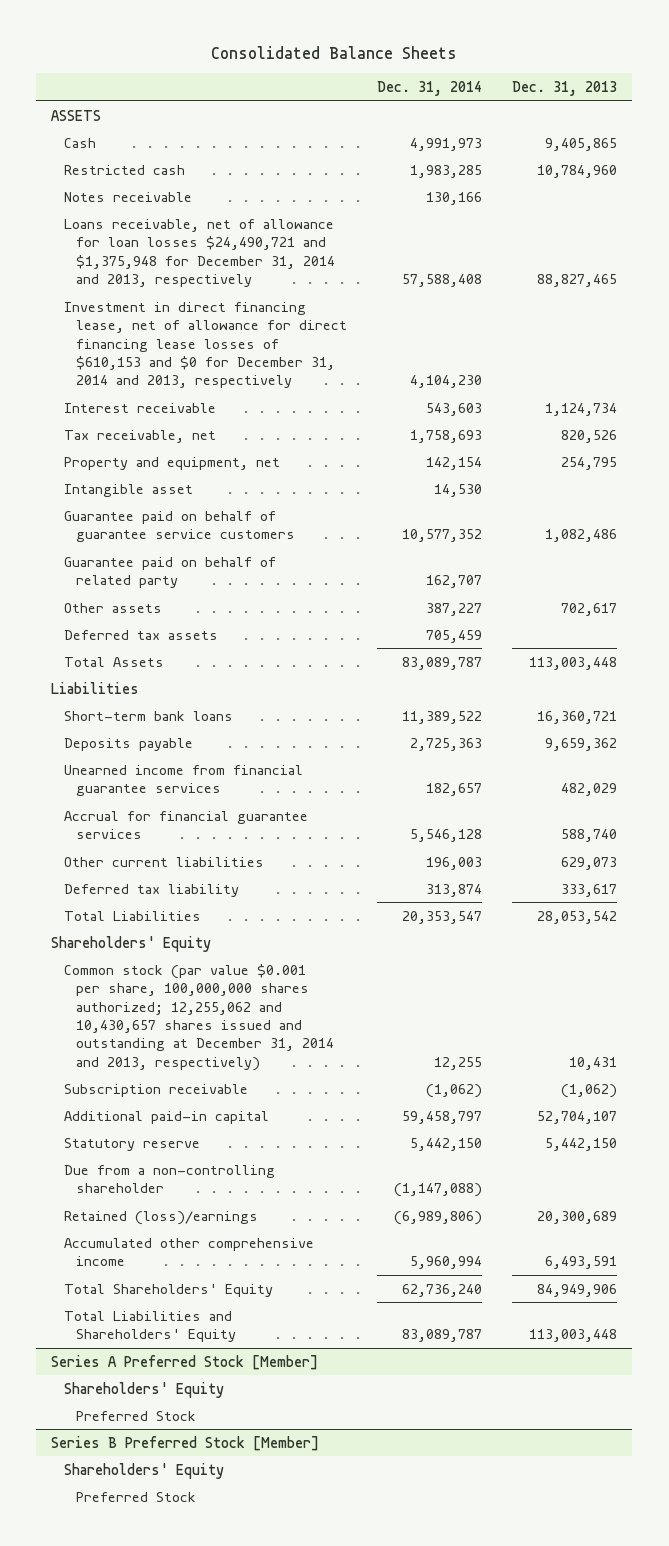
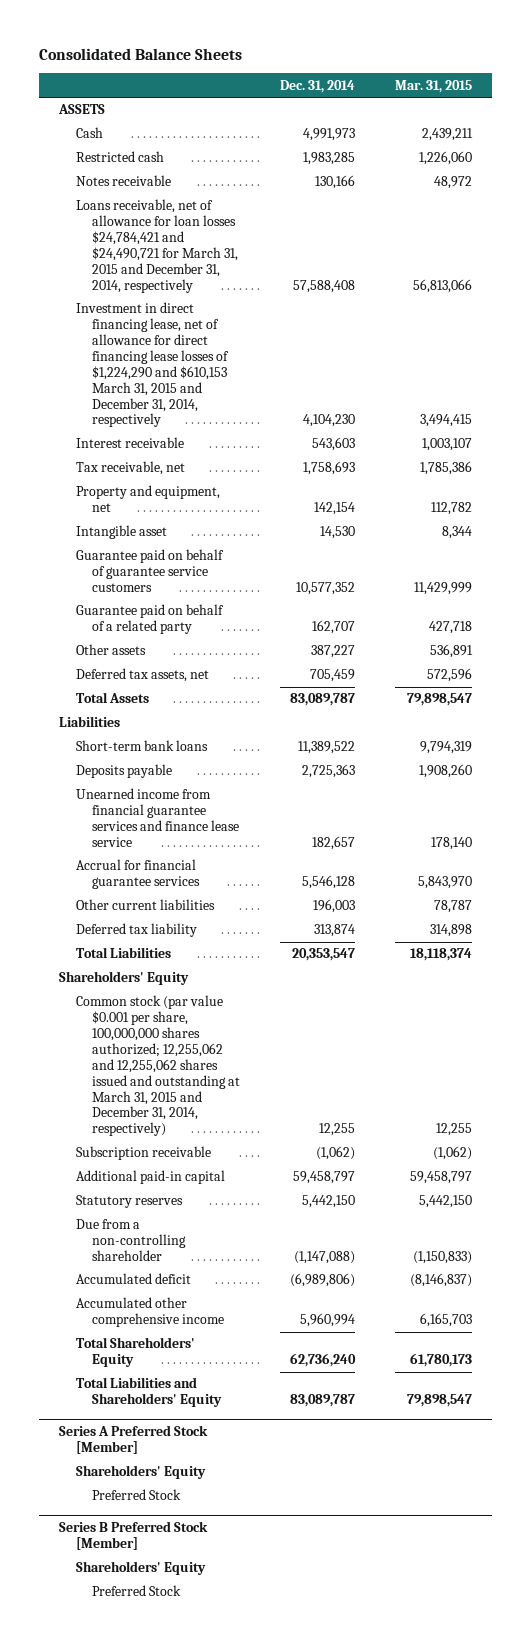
- | Dec. 31, 2014 | Dec. 31, 2013
+ | Dec. 31, 2014 | Mar. 31, 2015
- Loans receivable, net of allowance for loan losses $24,490,721 and $1,375,948 for December 31, 2014 and 2013, respectively | 57,588,408 | 88,827,465
- Investment in direct financing lease, net of allowance for direct financing lease losses of $610,153 and $0 for December 31, 2014 and 2013, respectively | 4,104,230 |
+ Loans receivable, net of allowance for loan losses $24,784,421 and $24,490,721 for March 31, 2015 and December 31, 2014, respectively | 57,588,408 | 56,813,066
+ Investment in direct financing lease, net of allowance for direct financing lease losses of $1,224,290 and $610,153 March 31, 2015 and December 31, 2014, respectively | 4,104,230 | 3,494,415
- Guarantee paid on behalf of related party | 162,707 |
+ Guarantee paid on behalf of a related party | 162,707 | 427,718
- Deferred tax assets | 705,459 |
+ Deferred tax assets, net | 705,459 | 572,596
- Unearned income from financial guarantee services | 182,657 | 482,029
+ Unearned income from financial guarantee services and finance lease service | 182,657 | 178,140
- Common stock (par value $0.001 per share, 100,000,000 shares authorized; 12,255,062 and 10,430,657 shares issued and outstanding at December 31, 2014 and 2013, respectively) | 12,255 | 10,431
+ Common stock (par value $0.001 per share, 100,000,000 shares authorized; 12,255,062 and 12,255,062 shares issued and outstanding at March 31, 2015 and December 31, 2014, respectively) | 12,255 | 12,255
- Statutory reserve | 5,442,150 | 5,442,150
+ Statutory reserves | 5,442,150 | 5,442,150
- Retained (loss)/earnings | (6,989,806) | 20,300,689
+ Accumulated deficit | (6,989,806) | (8,146,837)

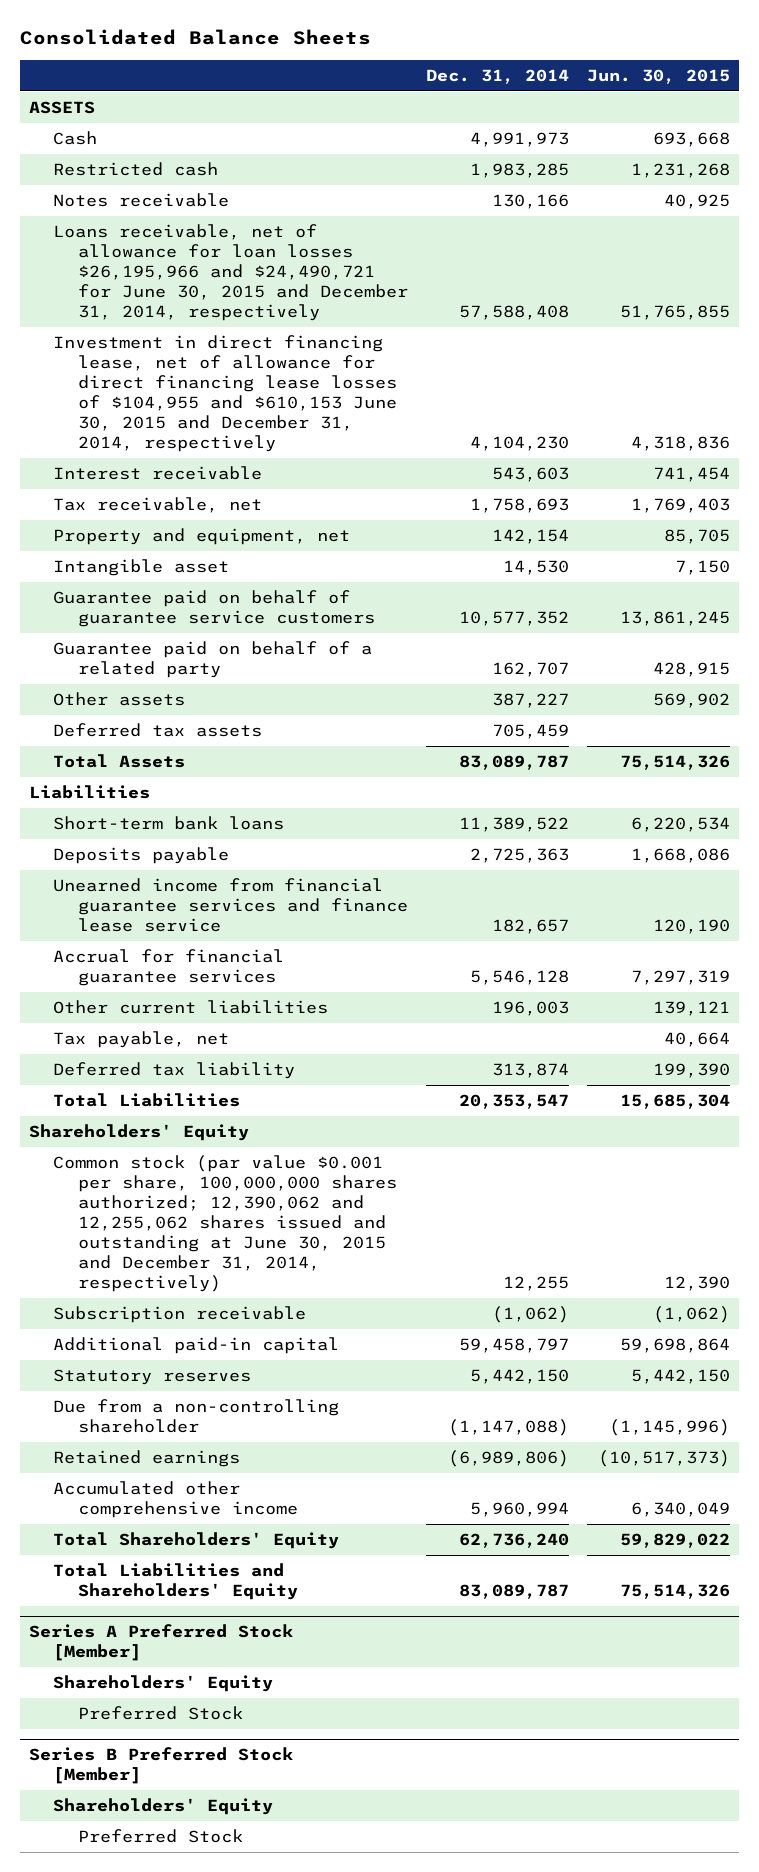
- | Dec. 31, 2014 | Mar. 31, 2015
+ | Dec. 31, 2014 | Jun. 30, 2015
- Loans receivable, net of allowance for loan losses $24,784,421 and $24,490,721 for March 31, 2015 and December 31, 2014, respectively | 57,588,408 | 56,813,066
- Investment in direct financing lease, net of allowance for direct financing lease losses of $1,224,290 and $610,153 March 31, 2015 and December 31, 2014, respectively | 4,104,230 | 3,494,415
+ Loans receivable, net of allowance for loan losses $26,195,966 and $24,490,721 for June 30, 2015 and December 31, 2014, respectively | 57,588,408 | 51,765,855
+ Investment in direct financing lease, net of allowance for direct financing lease losses of $104,955 and $610,153 June 30, 2015 and December 31, 2014, respectively | 4,104,230 | 4,318,836
- Deferred tax assets, net | 705,459 | 572,596
+ Deferred tax assets | 705,459 |
+ Tax payable, net | | 40,664
- Common stock (par value $0.001 per share, 100,000,000 shares authorized; 12,255,062 and 12,255,062 shares issued and outstanding at March 31, 2015 and December 31, 2014, respectively) | 12,255 | 12,255
+ Common stock (par value $0.001 per share, 100,000,000 shares authorized; 12,390,062 and 12,255,062 shares issued and outstanding at June 30, 2015 and December 31, 2014, respectively) | 12,255 | 12,390
- Accumulated deficit | (6,989,806) | (8,146,837)
+ Retained earnings | (6,989,806) | (10,517,373)

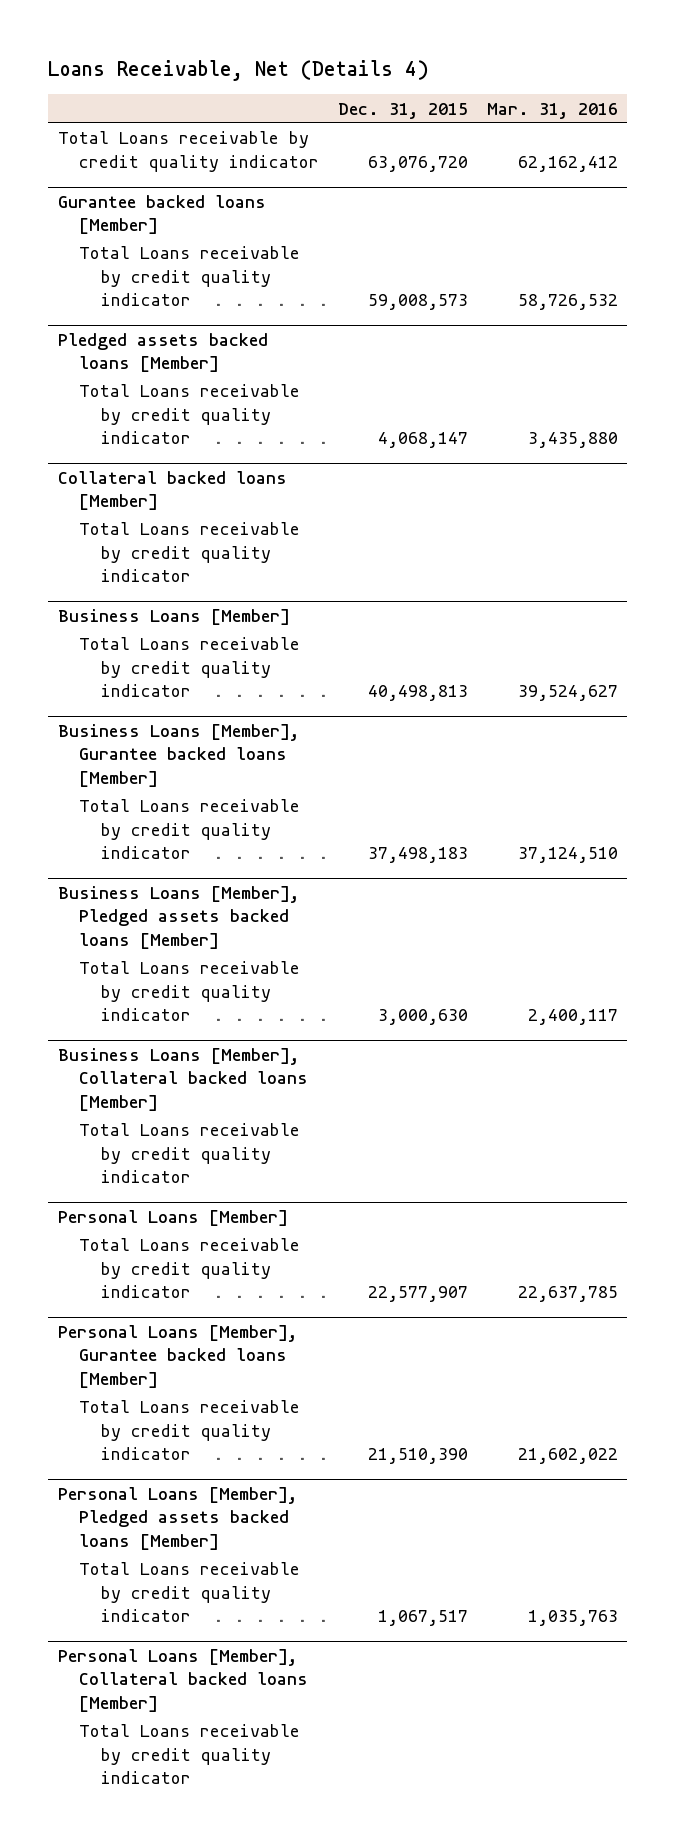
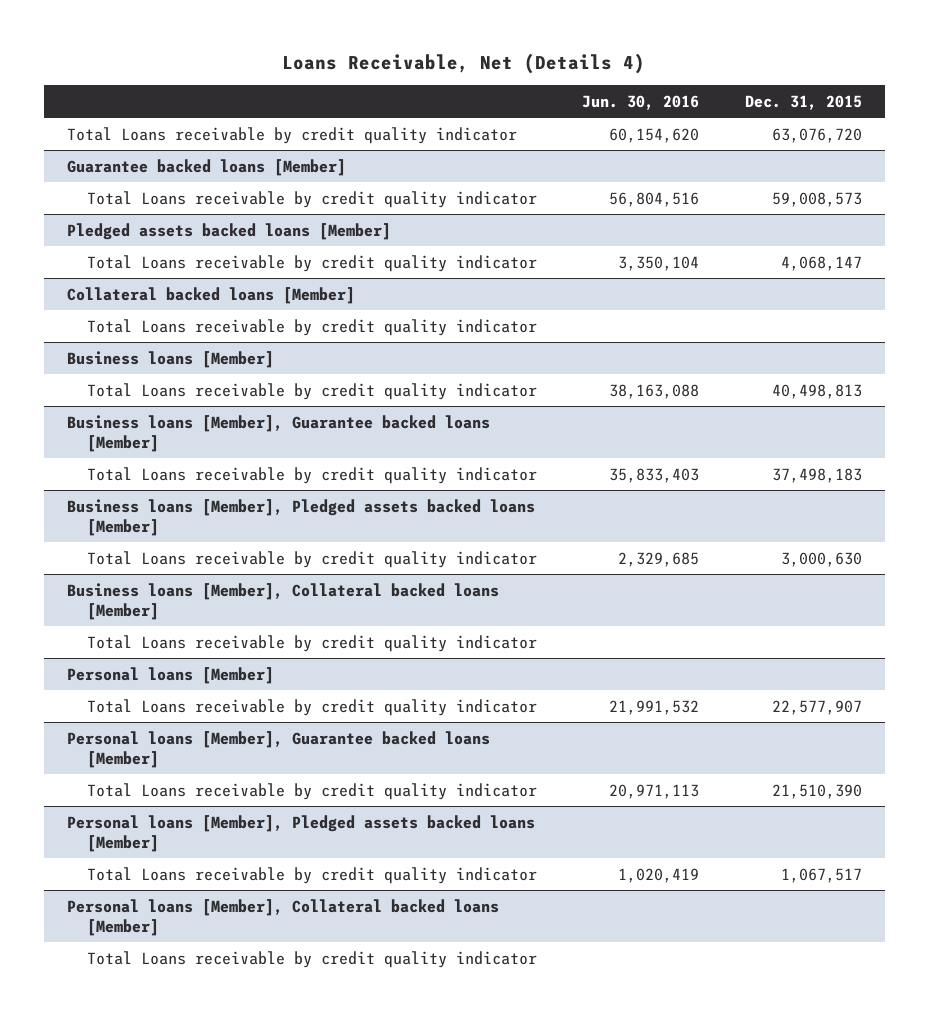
- | Dec. 31, 2015 | Mar. 31, 2016
+ | Jun. 30, 2016 | Dec. 31, 2015
- Gurantee backed loans [Member]
+ Guarantee backed loans [Member]
- Business Loans [Member]
+ Business loans [Member]
- Business Loans [Member], Gurantee backed loans [Member]
+ Business loans [Member], Guarantee backed loans [Member]
- Business Loans [Member], Pledged assets backed loans [Member]
+ Business loans [Member], Pledged assets backed loans [Member]
- Business Loans [Member], Collateral backed loans [Member]
+ Business loans [Member], Collateral backed loans [Member]
- Personal Loans [Member]
+ Personal loans [Member]
- Personal Loans [Member], Gurantee backed loans [Member]
+ Personal loans [Member], Guarantee backed loans [Member]
- Personal Loans [Member], Pledged assets backed loans [Member]
+ Personal loans [Member], Pledged assets backed loans [Member]
- Personal Loans [Member], Collateral backed loans [Member]
+ Personal loans [Member], Collateral backed loans [Member]

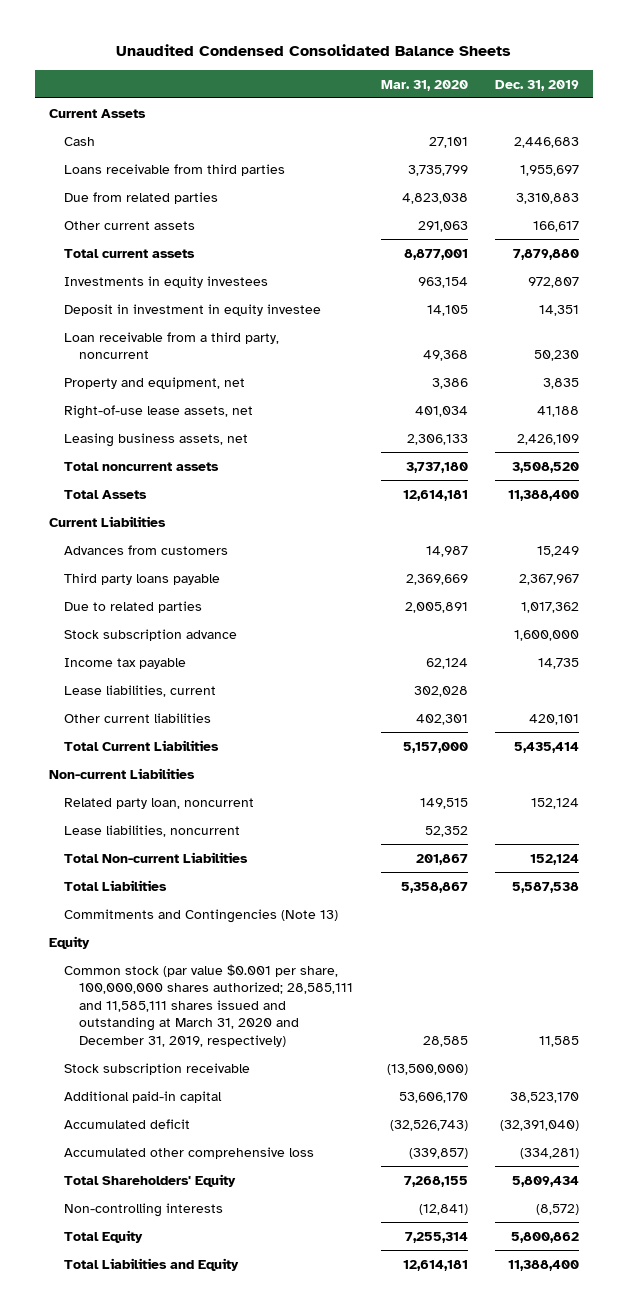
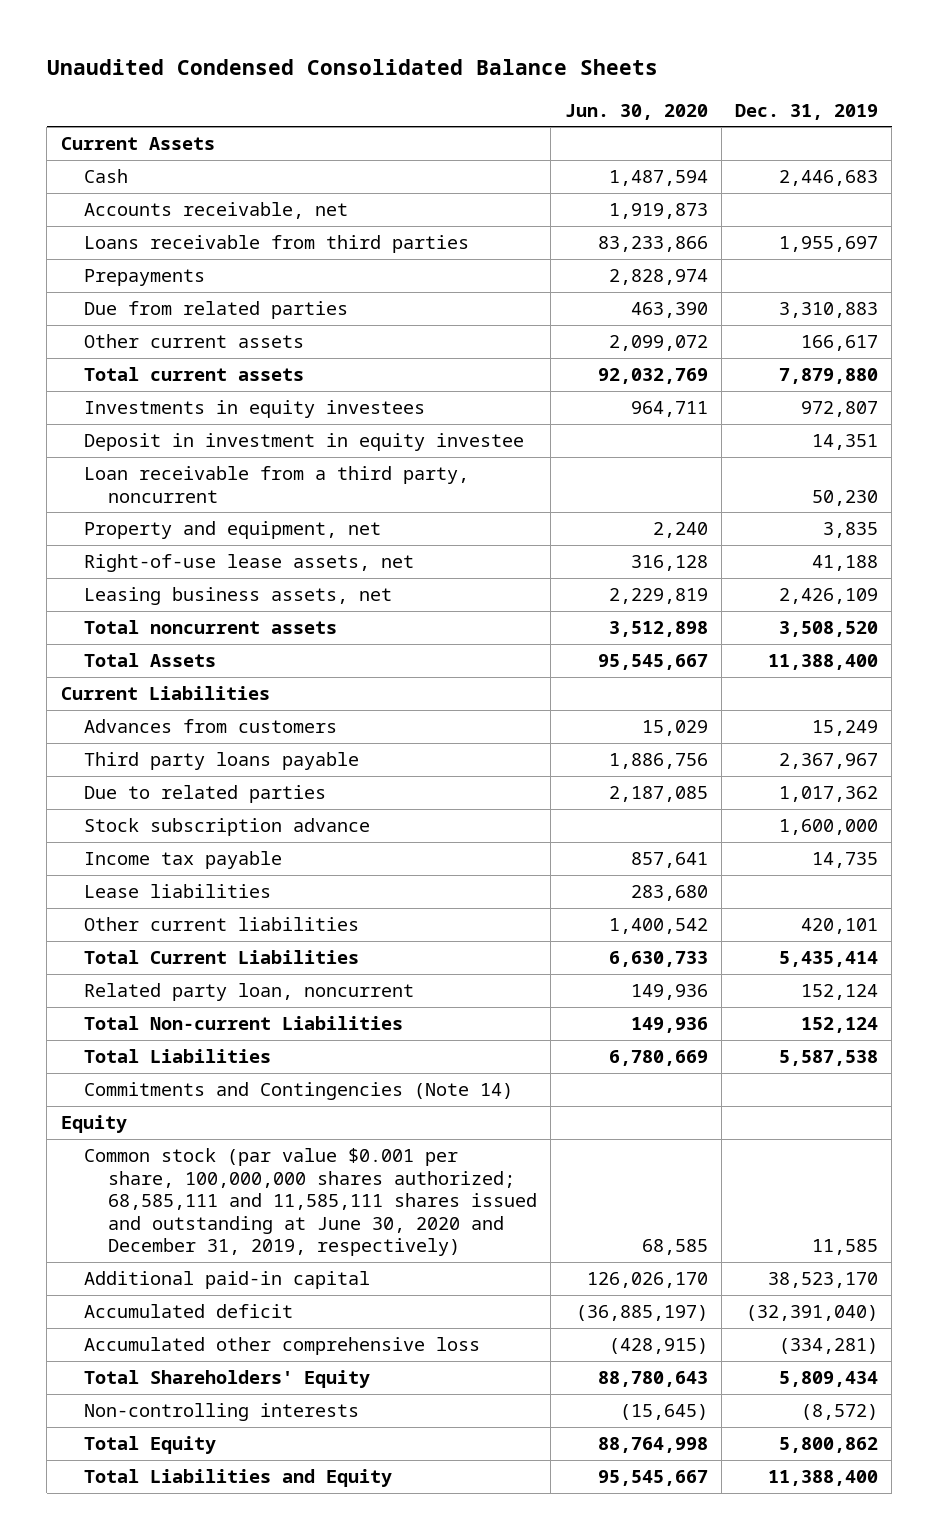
- | Mar. 31, 2020 | Dec. 31, 2019
+ | Jun. 30, 2020 | Dec. 31, 2019
+ Accounts receivable, net | 1,919,873 |
+ Prepayments | 2,828,974 |
- Lease liabilities, current | 302,028 |
+ Lease liabilities | 283,680 |
- Non-current Liabilities
- Lease liabilities, noncurrent | 52,352 |
- Commitments and Contingencies (Note 13)
+ Commitments and Contingencies (Note 14)
- Common stock (par value $0.001 per share, 100,000,000 shares authorized; 28,585,111 and 11,585,111 shares issued and outstanding at March 31, 2020 and December 31, 2019, respectively) | 28,585 | 11,585
- Stock subscription receivable | (13,500,000) |
+ Common stock (par value $0.001 per share, 100,000,000 shares authorized; 68,585,111 and 11,585,111 shares issued and outstanding at June 30, 2020 and December 31, 2019, respectively) | 68,585 | 11,585

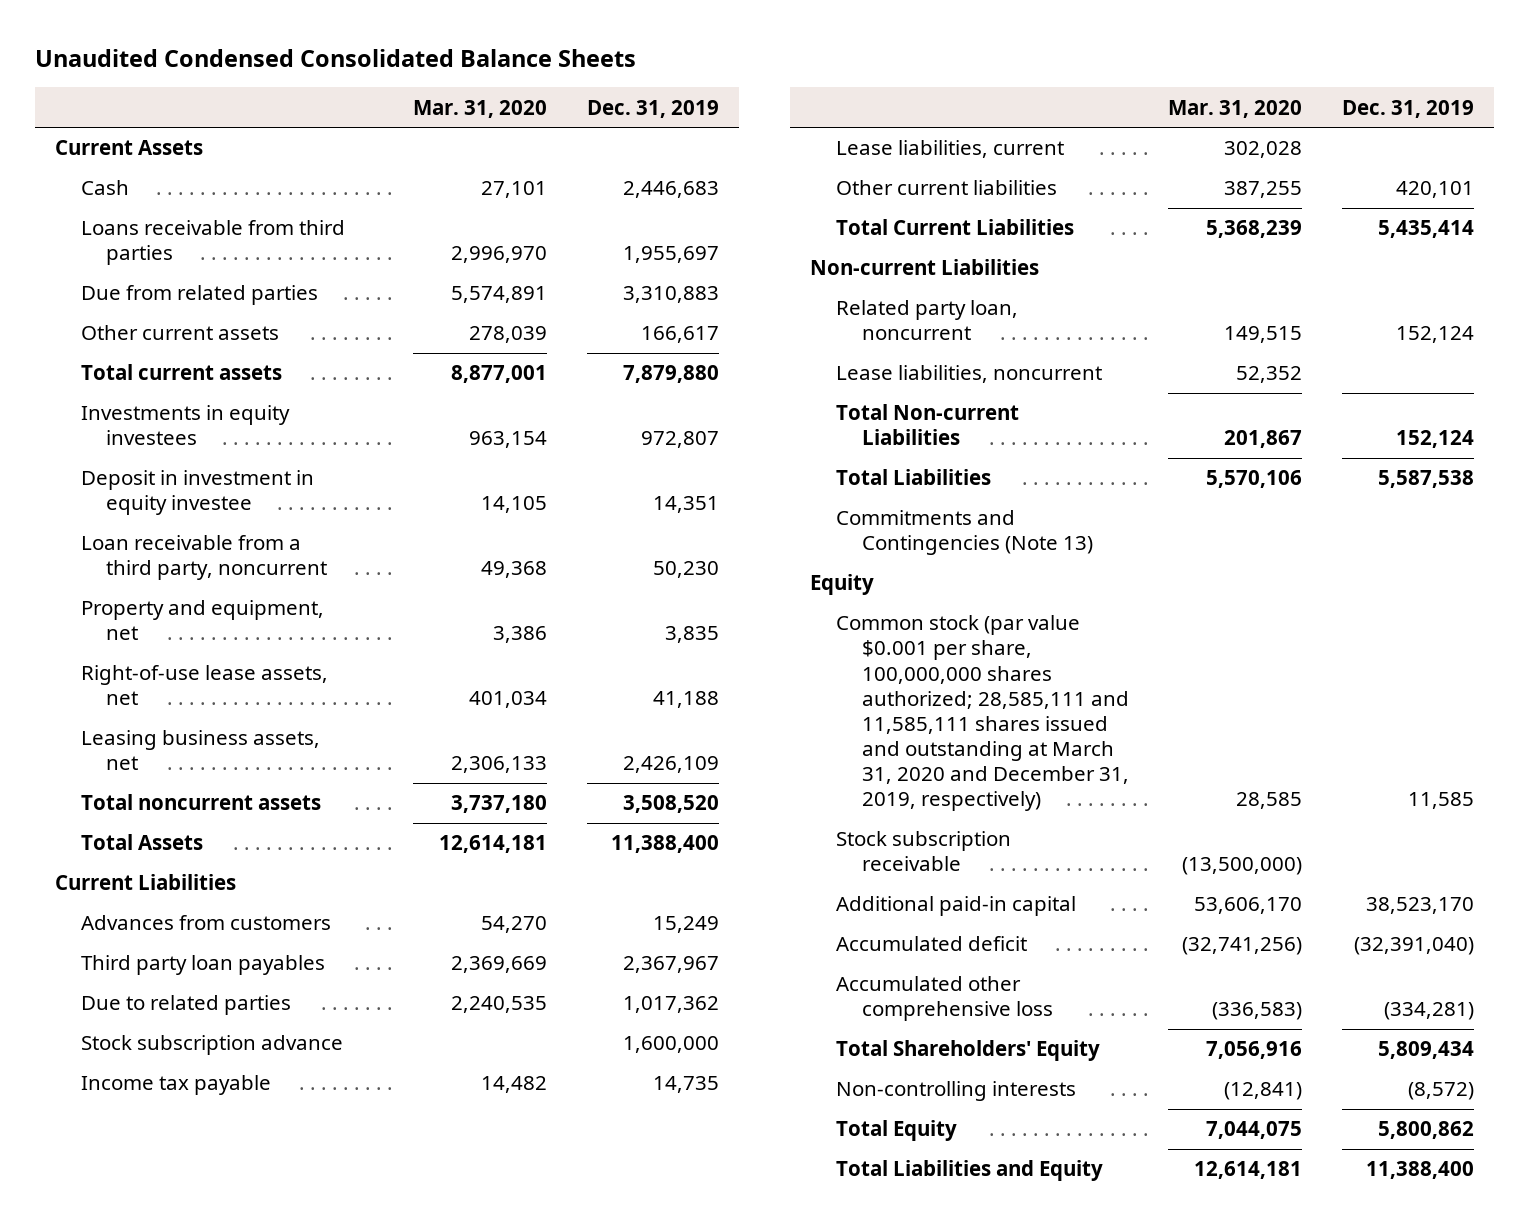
- | Jun. 30, 2020 | Dec. 31, 2019
+ | Mar. 31, 2020 | Dec. 31, 2019
- Accounts receivable, net | 1,919,873 |
- Prepayments | 2,828,974 |
- Third party loans payable | 1,886,756 | 2,367,967
+ Third party loan payables | 2,369,669 | 2,367,967
- Lease liabilities | 283,680 |
+ Lease liabilities, current | 302,028 |
+ Non-current Liabilities
+ Lease liabilities, noncurrent | 52,352 |
- Commitments and Contingencies (Note 14)
+ Commitments and Contingencies (Note 13)
- Common stock (par value $0.001 per share, 100,000,000 shares authorized; 68,585,111 and 11,585,111 shares issued and outstanding at June 30, 2020 and December 31, 2019, respectively) | 68,585 | 11,585
+ Common stock (par value $0.001 per share, 100,000,000 shares authorized; 28,585,111 and 11,585,111 shares issued and outstanding at March 31, 2020 and December 31, 2019, respectively) | 28,585 | 11,585
+ Stock subscription receivable | (13,500,000) |

